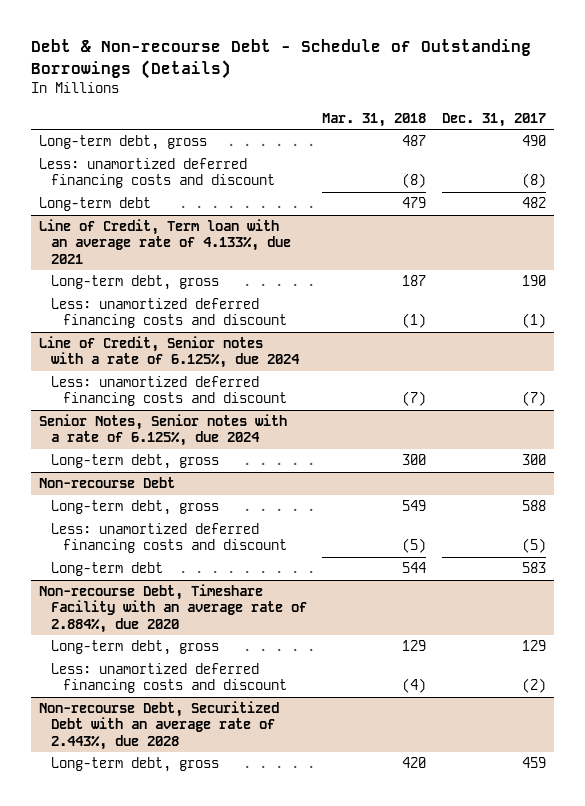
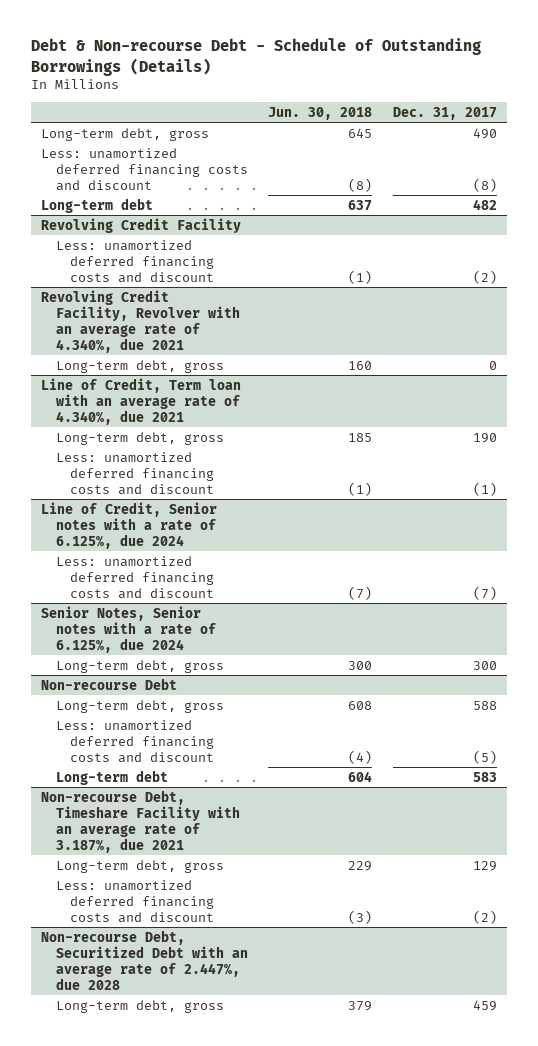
- | Mar. 31, 2018 | Dec. 31, 2017
+ | Jun. 30, 2018 | Dec. 31, 2017
- Line of Credit, Term loan with an average rate of 4.133%, due 2021
+ Revolving Credit Facility
+ Less: unamortized deferred financing costs and discount | (1) | (2)
+ Revolving Credit Facility, Revolver with an average rate of 4.340%, due 2021
+ Long-term debt, gross | 160 | 0
+ Line of Credit, Term loan with an average rate of 4.340%, due 2021
- Non-recourse Debt, Timeshare Facility with an average rate of 2.884%, due 2020
+ Non-recourse Debt, Timeshare Facility with an average rate of 3.187%, due 2021
- Non-recourse Debt, Securitized Debt with an average rate of 2.443%, due 2028
+ Non-recourse Debt, Securitized Debt with an average rate of 2.447%, due 2028

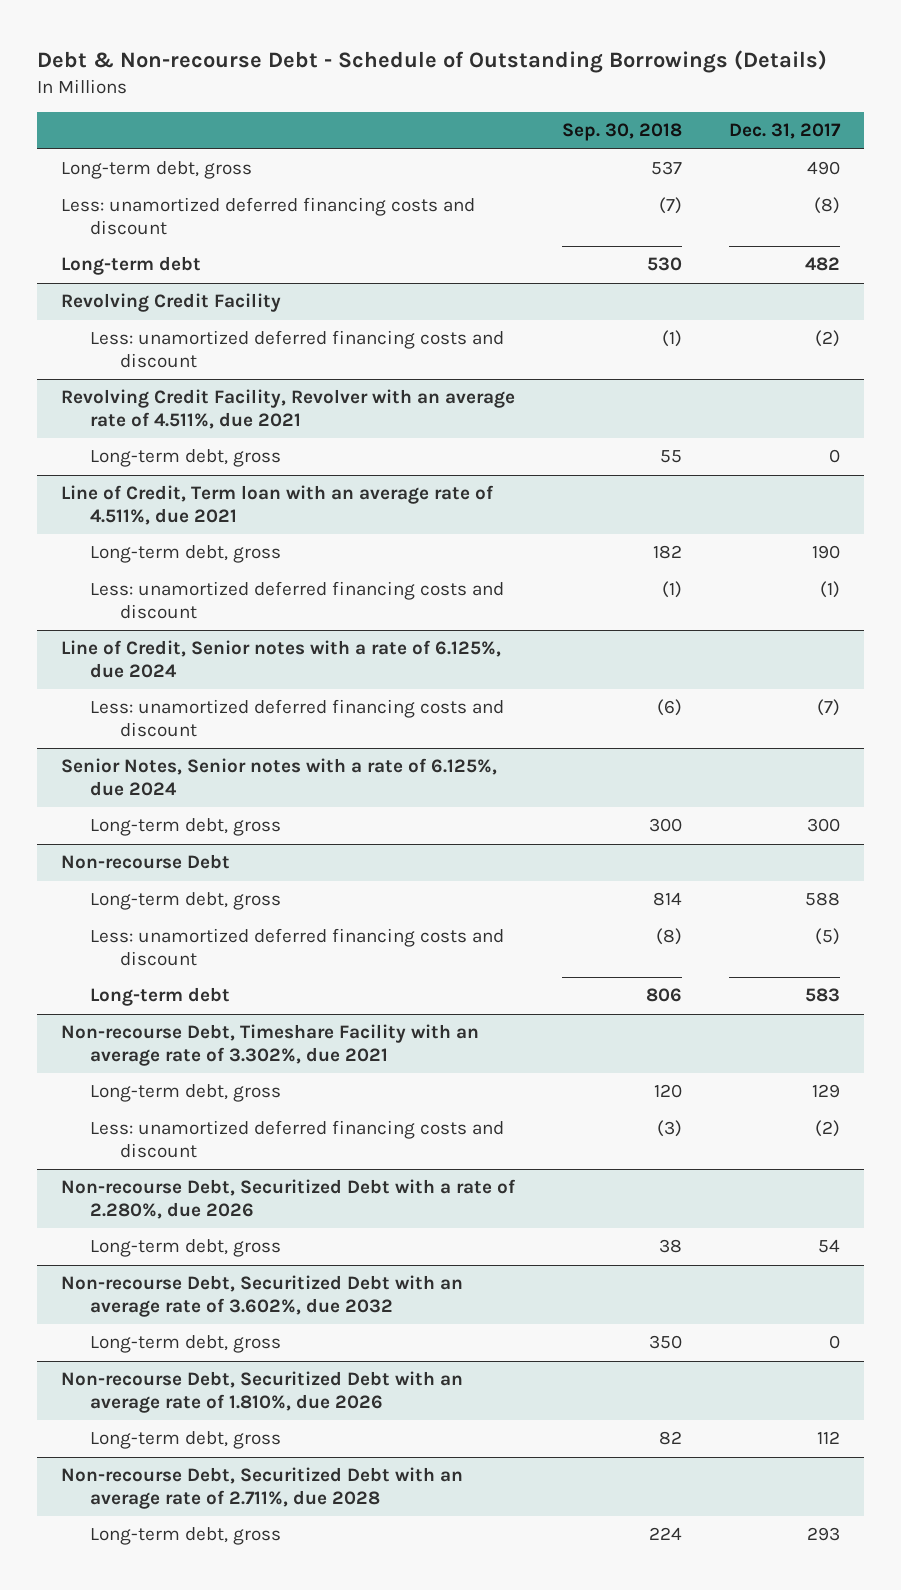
- | Jun. 30, 2018 | Dec. 31, 2017
+ | Sep. 30, 2018 | Dec. 31, 2017
- Revolving Credit Facility, Revolver with an average rate of 4.340%, due 2021
+ Revolving Credit Facility, Revolver with an average rate of 4.511%, due 2021
- Line of Credit, Term loan with an average rate of 4.340%, due 2021
+ Line of Credit, Term loan with an average rate of 4.511%, due 2021
- Non-recourse Debt, Timeshare Facility with an average rate of 3.187%, due 2021
+ Non-recourse Debt, Timeshare Facility with an average rate of 3.302%, due 2021
- Non-recourse Debt, Securitized Debt with an average rate of 2.447%, due 2028
- Long-term debt, gross | 379 | 459
+ Non-recourse Debt, Securitized Debt with a rate of 2.280%, due 2026
+ Long-term debt, gross | 38 | 54
+ Non-recourse Debt, Securitized Debt with an average rate of 3.602%, due 2032
+ Long-term debt, gross | 350 | 0
+ Non-recourse Debt, Securitized Debt with an average rate of 1.810%, due 2026
+ Long-term debt, gross | 82 | 112
+ Non-recourse Debt, Securitized Debt with an average rate of 2.711%, due 2028
+ Long-term debt, gross | 224 | 293

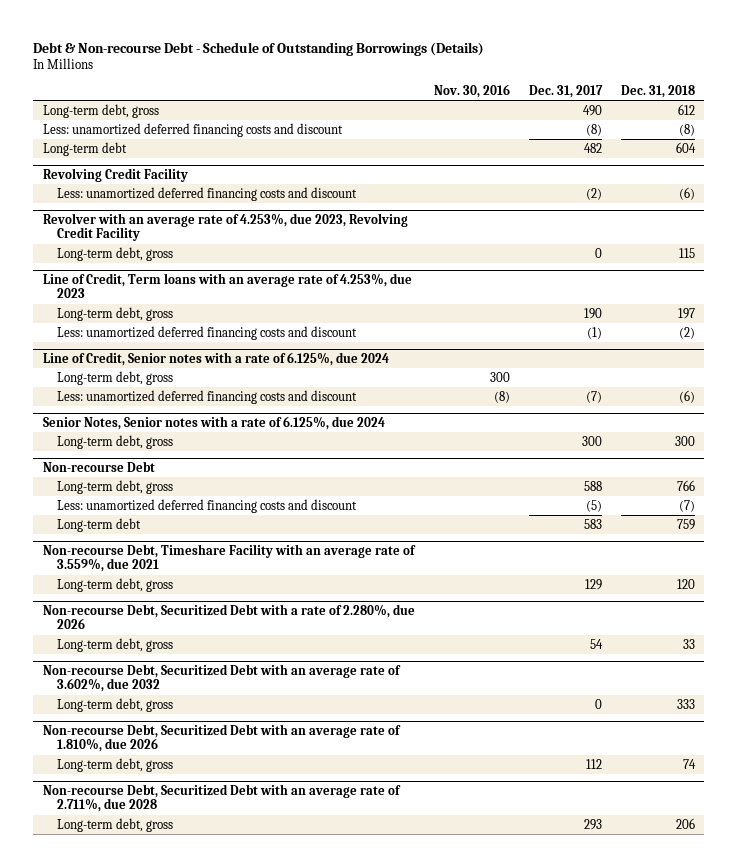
- | Sep. 30, 2018 | Dec. 31, 2017
+ | Nov. 30, 2016 | Dec. 31, 2017 | Dec. 31, 2018
- Revolving Credit Facility, Revolver with an average rate of 4.511%, due 2021
+ Revolver with an average rate of 4.253%, due 2023, Revolving Credit Facility
- Line of Credit, Term loan with an average rate of 4.511%, due 2021
+ Line of Credit, Term loans with an average rate of 4.253%, due 2023
@ Line of Credit, Senior notes with a rate of 6.125%, due 2024
+ Long-term debt, gross | 300 | |
- Non-recourse Debt, Timeshare Facility with an average rate of 3.302%, due 2021
+ Non-recourse Debt, Timeshare Facility with an average rate of 3.559%, due 2021
- Less: unamortized deferred financing costs and discount | (3) | (2)

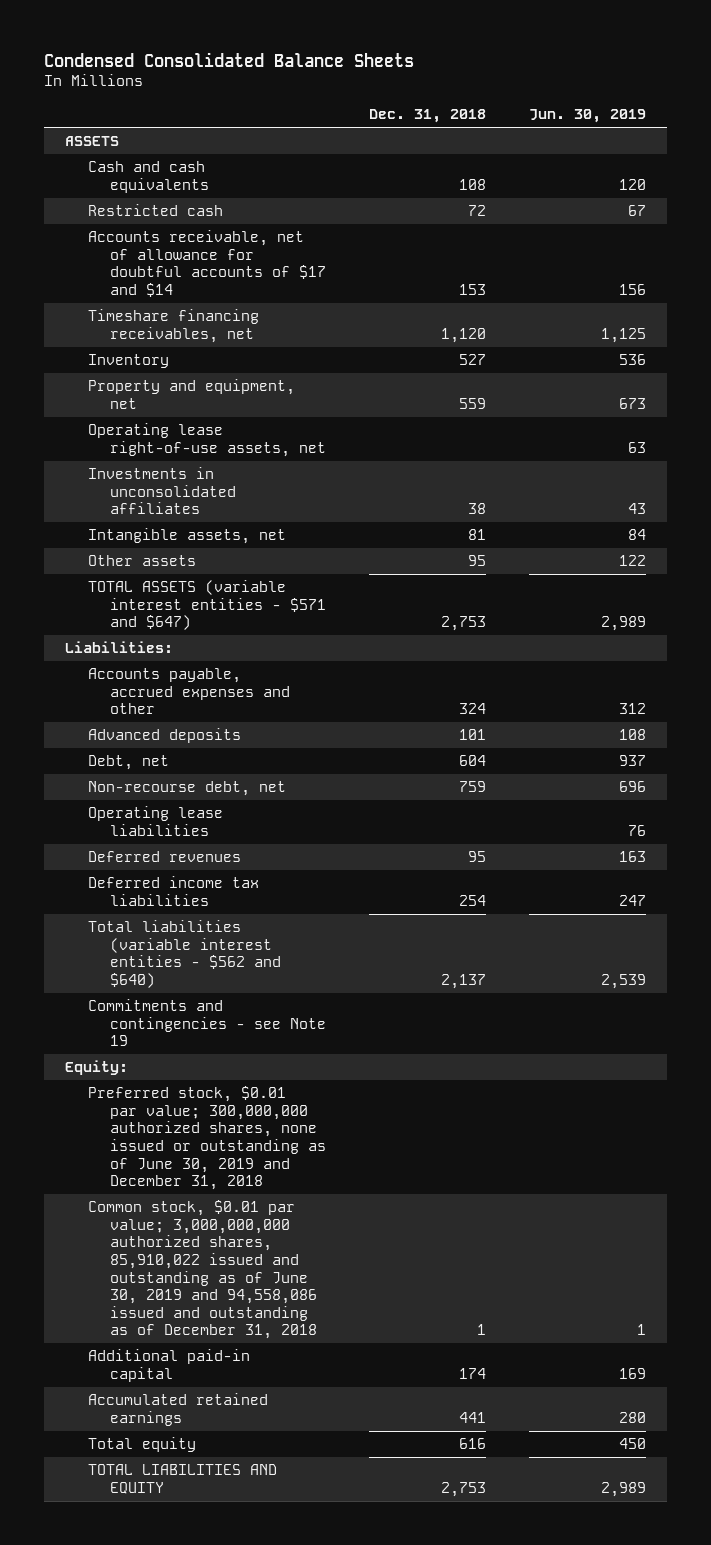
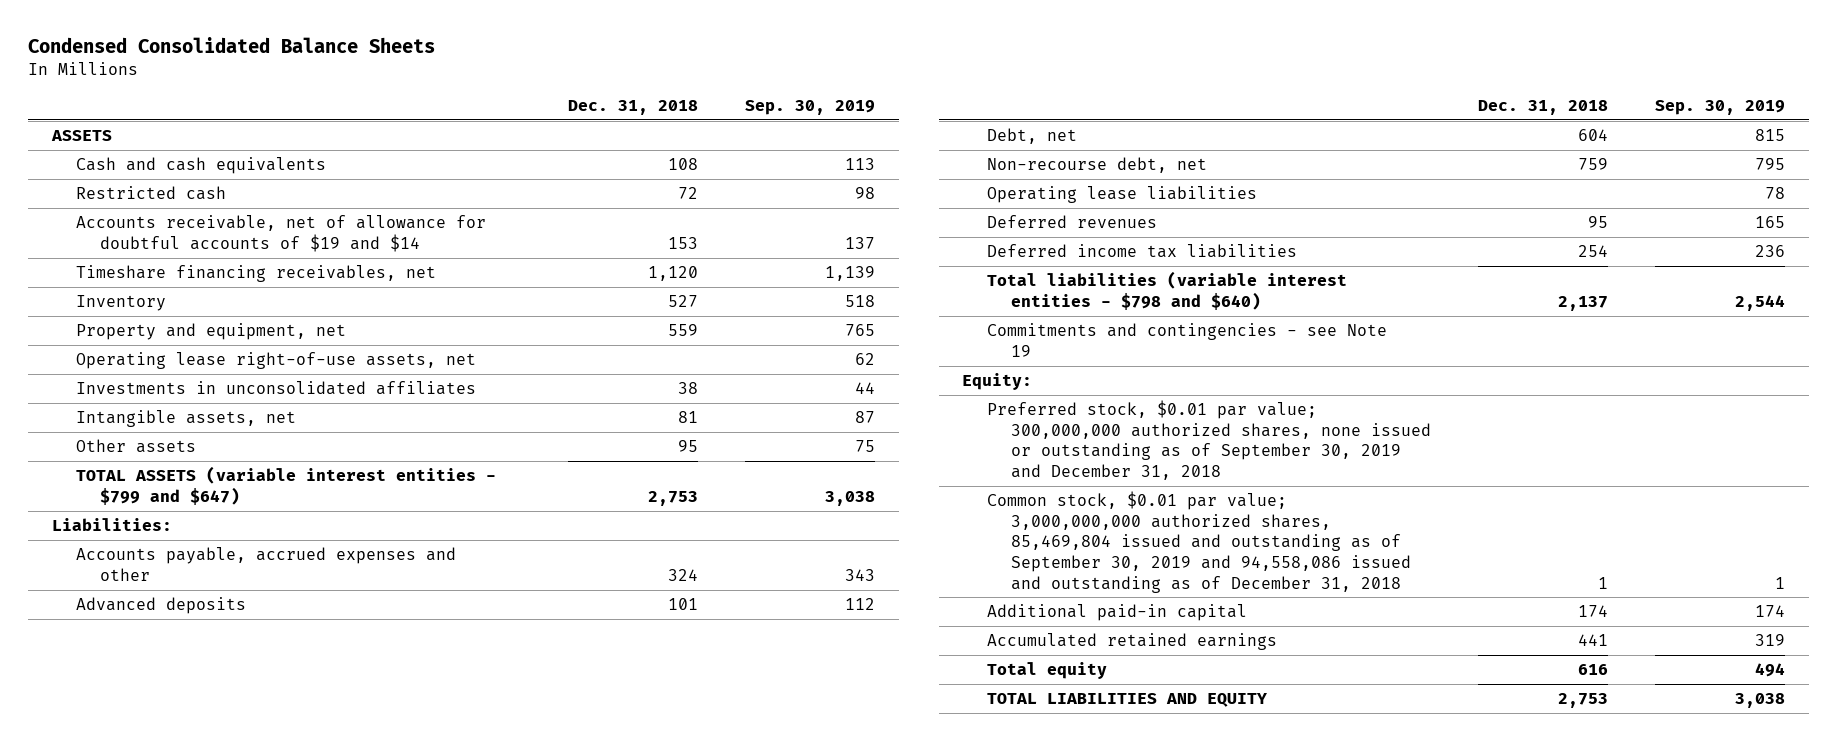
- | Dec. 31, 2018 | Jun. 30, 2019
+ | Dec. 31, 2018 | Sep. 30, 2019
- Accounts receivable, net of allowance for doubtful accounts of $17 and $14 | 153 | 156
+ Accounts receivable, net of allowance for doubtful accounts of $19 and $14 | 153 | 137
- TOTAL ASSETS (variable interest entities - $571 and $647) | 2,753 | 2,989
+ TOTAL ASSETS (variable interest entities - $799 and $647) | 2,753 | 3,038
- Total liabilities (variable interest entities - $562 and $640) | 2,137 | 2,539
+ Total liabilities (variable interest entities - $798 and $640) | 2,137 | 2,544
- Preferred stock, $0.01 par value; 300,000,000 authorized shares, none issued or outstanding as of June 30, 2019 and December 31, 2018
- Common stock, $0.01 par value; 3,000,000,000 authorized shares, 85,910,022 issued and outstanding as of June 30, 2019 and 94,558,086 issued and outstanding as of December 31, 2018 | 1 | 1
+ Preferred stock, $0.01 par value; 300,000,000 authorized shares, none issued or outstanding as of September 30, 2019 and December 31, 2018
+ Common stock, $0.01 par value; 3,000,000,000 authorized shares, 85,469,804 issued and outstanding as of September 30, 2019 and 94,558,086 issued and outstanding as of December 31, 2018 | 1 | 1

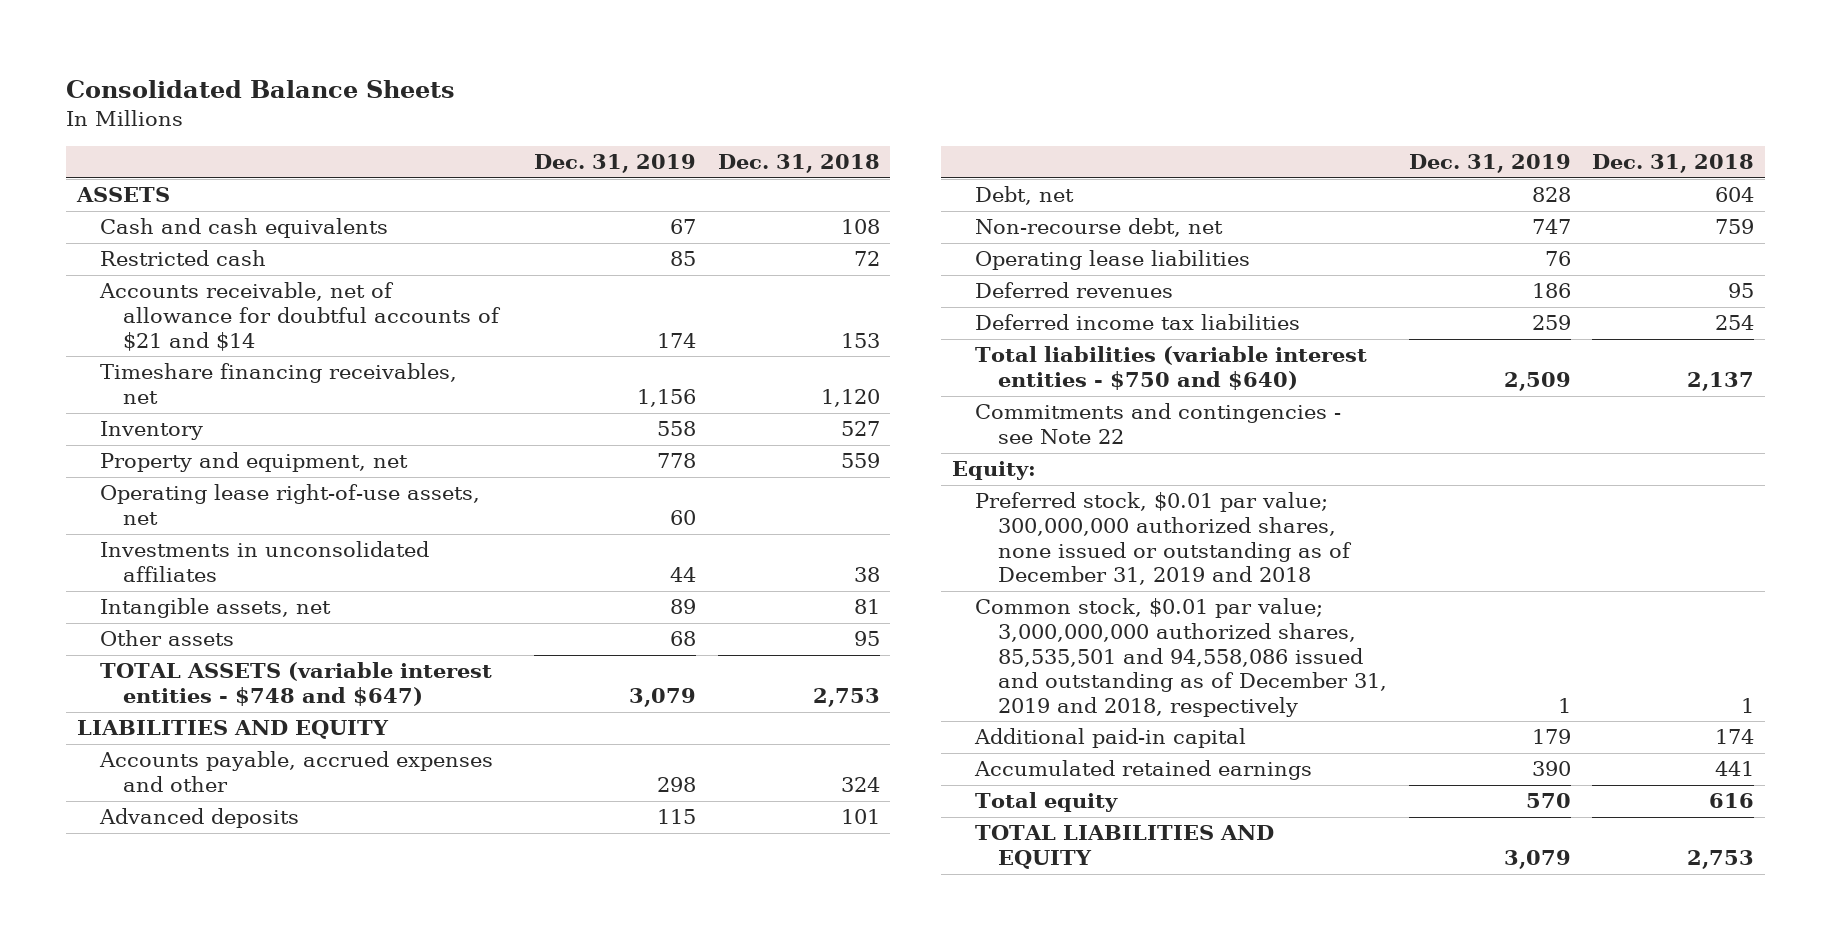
- Condensed Consolidated Balance Sheets
+ Consolidated Balance Sheets
- | Dec. 31, 2018 | Sep. 30, 2019
+ | Dec. 31, 2019 | Dec. 31, 2018
- Accounts receivable, net of allowance for doubtful accounts of $19 and $14 | 153 | 137
+ Accounts receivable, net of allowance for doubtful accounts of $21 and $14 | 174 | 153
- TOTAL ASSETS (variable interest entities - $799 and $647) | 2,753 | 3,038
- Liabilities:
+ TOTAL ASSETS (variable interest entities - $748 and $647) | 3,079 | 2,753
+ LIABILITIES AND EQUITY
- Total liabilities (variable interest entities - $798 and $640) | 2,137 | 2,544
- Commitments and contingencies - see Note 19
+ Total liabilities (variable interest entities - $750 and $640) | 2,509 | 2,137
+ Commitments and contingencies - see Note 22
- Preferred stock, $0.01 par value; 300,000,000 authorized shares, none issued or outstanding as of September 30, 2019 and December 31, 2018
- Common stock, $0.01 par value; 3,000,000,000 authorized shares, 85,469,804 issued and outstanding as of September 30, 2019 and 94,558,086 issued and outstanding as of December 31, 2018 | 1 | 1
+ Preferred stock, $0.01 par value; 300,000,000 authorized shares, none issued or outstanding as of December 31, 2019 and 2018
+ Common stock, $0.01 par value; 3,000,000,000 authorized shares, 85,535,501 and 94,558,086 issued and outstanding as of December 31, 2019 and 2018, respectively | 1 | 1

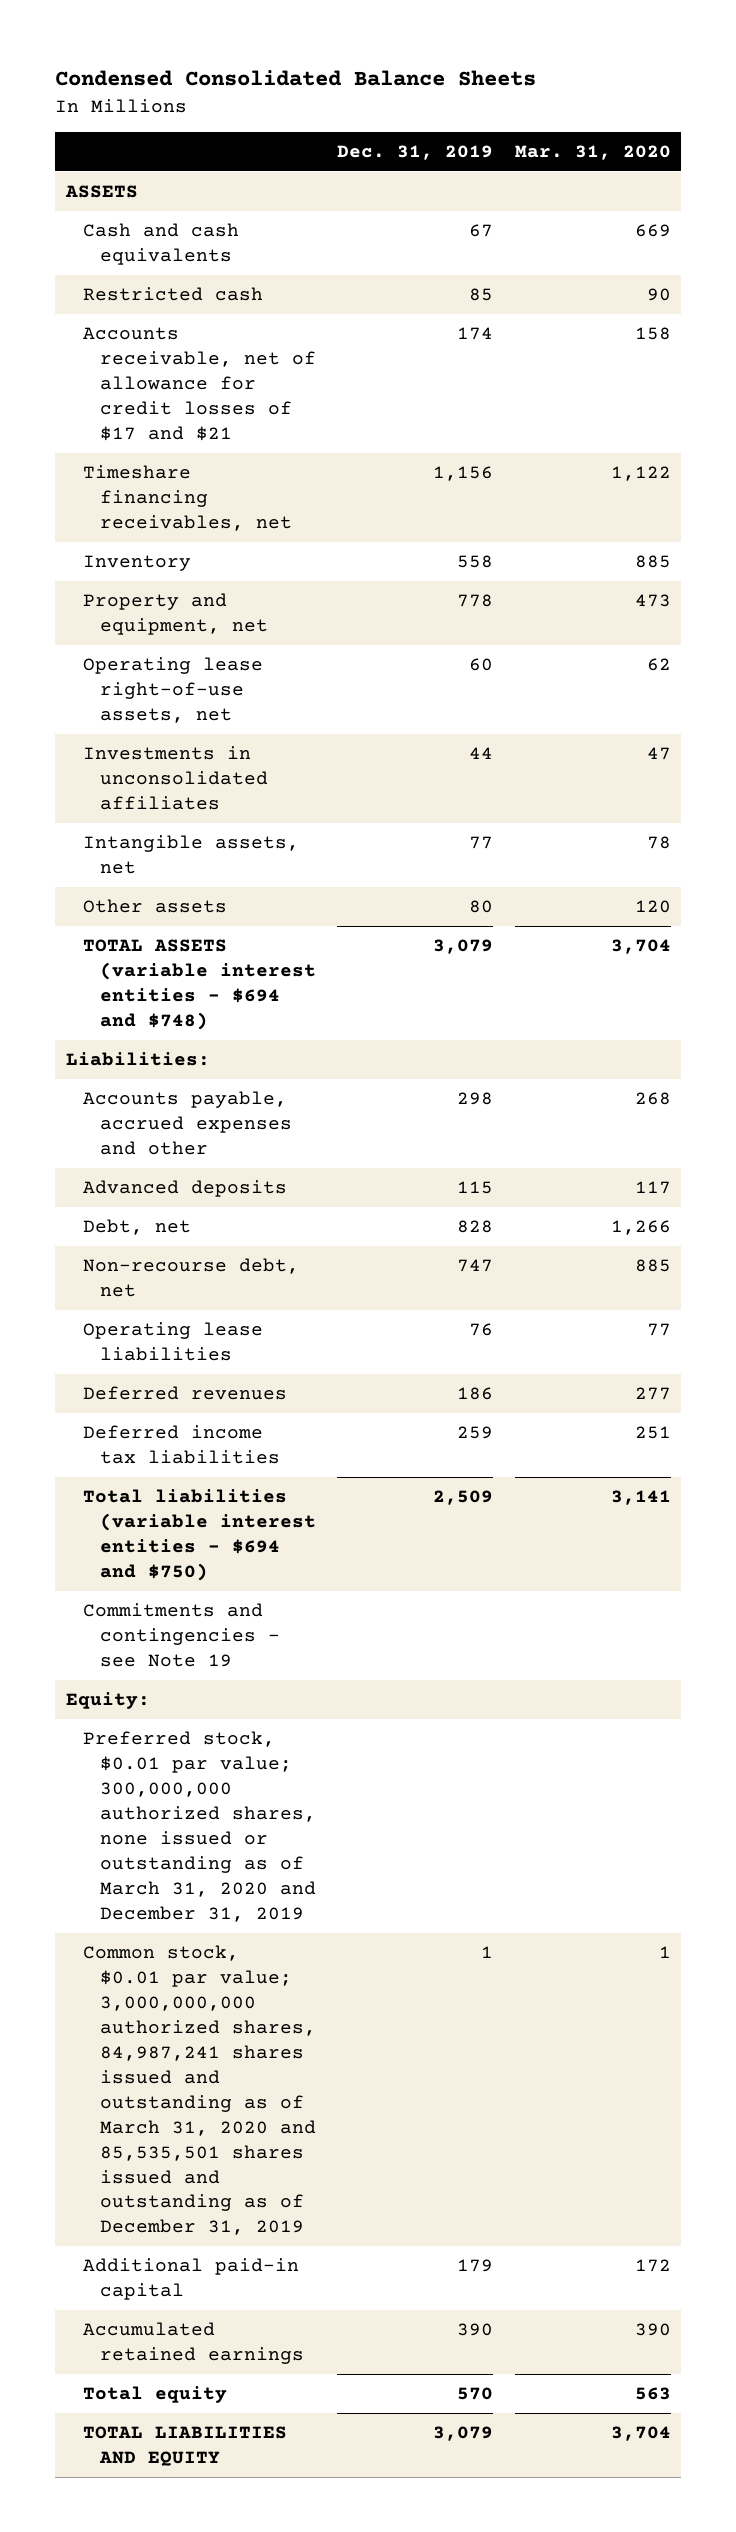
- Consolidated Balance Sheets
+ Condensed Consolidated Balance Sheets
- | Dec. 31, 2019 | Dec. 31, 2018
+ | Dec. 31, 2019 | Mar. 31, 2020
- Accounts receivable, net of allowance for doubtful accounts of $21 and $14 | 174 | 153
+ Accounts receivable, net of allowance for credit losses of $17 and $21 | 174 | 158
- Intangible assets, net | 89 | 81
- Other assets | 68 | 95
- TOTAL ASSETS (variable interest entities - $748 and $647) | 3,079 | 2,753
- LIABILITIES AND EQUITY
+ Intangible assets, net | 77 | 78
+ Other assets | 80 | 120
+ TOTAL ASSETS (variable interest entities - $694 and $748) | 3,079 | 3,704
+ Liabilities:
- Total liabilities (variable interest entities - $750 and $640) | 2,509 | 2,137
- Commitments and contingencies - see Note 22
+ Total liabilities (variable interest entities - $694 and $750) | 2,509 | 3,141
+ Commitments and contingencies - see Note 19
- Preferred stock, $0.01 par value; 300,000,000 authorized shares, none issued or outstanding as of December 31, 2019 and 2018
- Common stock, $0.01 par value; 3,000,000,000 authorized shares, 85,535,501 and 94,558,086 issued and outstanding as of December 31, 2019 and 2018, respectively | 1 | 1
+ Preferred stock, $0.01 par value; 300,000,000 authorized shares, none issued or outstanding as of March 31, 2020 and December 31, 2019
+ Common stock, $0.01 par value; 3,000,000,000 authorized shares, 84,987,241 shares issued and outstanding as of March 31, 2020 and 85,535,501 shares issued and outstanding as of December 31, 2019 | 1 | 1

